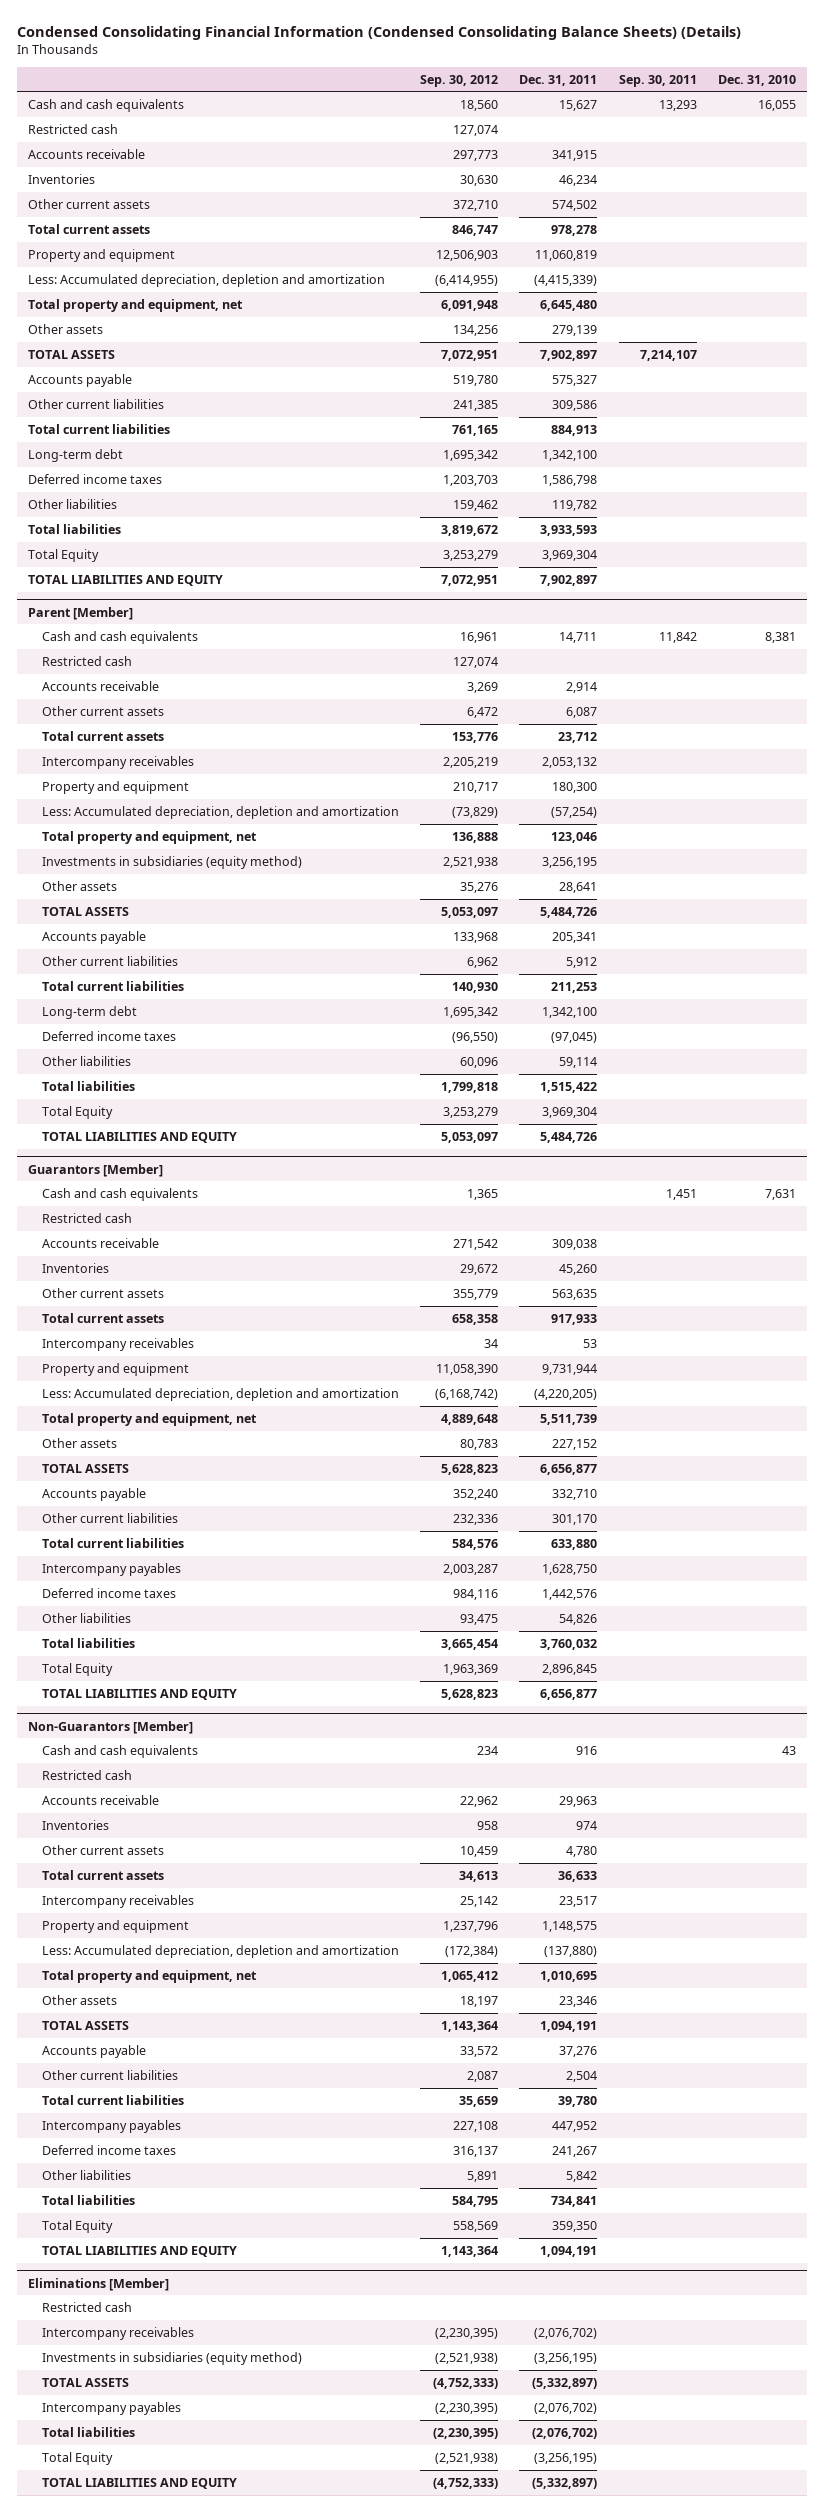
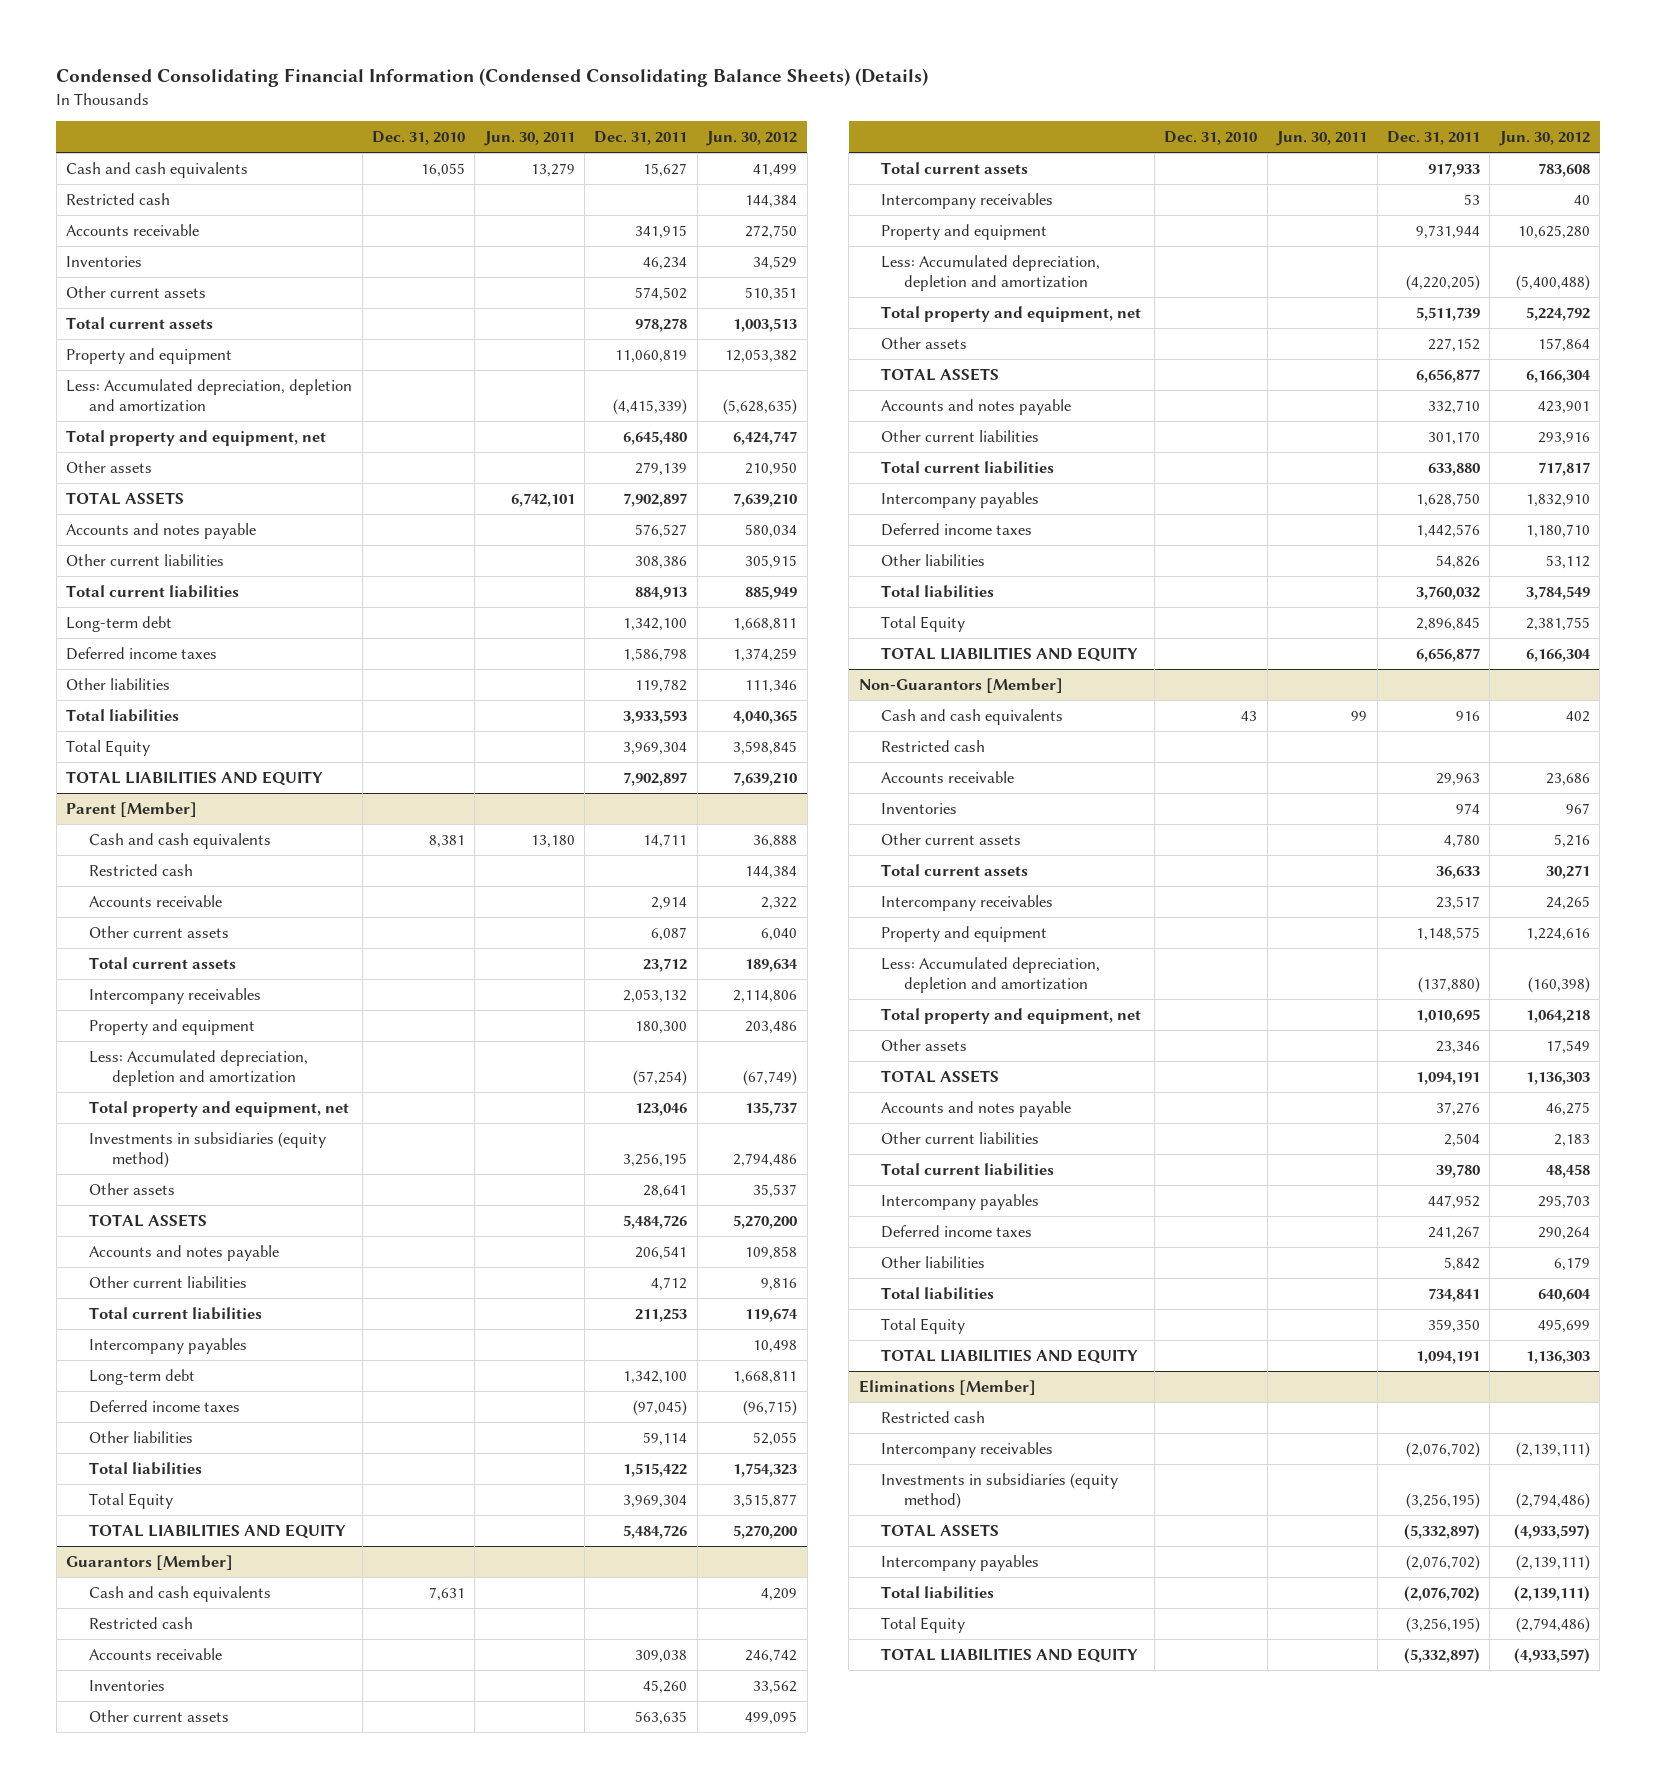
- | Sep. 30, 2012 | Dec. 31, 2011 | Sep. 30, 2011 | Dec. 31, 2010
+ | Dec. 31, 2010 | Jun. 30, 2011 | Dec. 31, 2011 | Jun. 30, 2012
- Accounts payable | 519,780 | 575,327 | |
- Other current liabilities | 241,385 | 309,586 | |
+ Accounts and notes payable | | | 576,527 | 580,034
+ Other current liabilities | | | 308,386 | 305,915
@ Parent [Member]
- Accounts payable | 133,968 | 205,341 | |
- Other current liabilities | 6,962 | 5,912 | |
+ Accounts and notes payable | | | 206,541 | 109,858
+ Other current liabilities | | | 4,712 | 9,816
+ Intercompany payables | | | | 10,498
@ Guarantors [Member]
- Accounts payable | 352,240 | 332,710 | |
+ Accounts and notes payable | | | 332,710 | 423,901
@ Non-Guarantors [Member]
- Accounts payable | 33,572 | 37,276 | |
+ Accounts and notes payable | | | 37,276 | 46,275

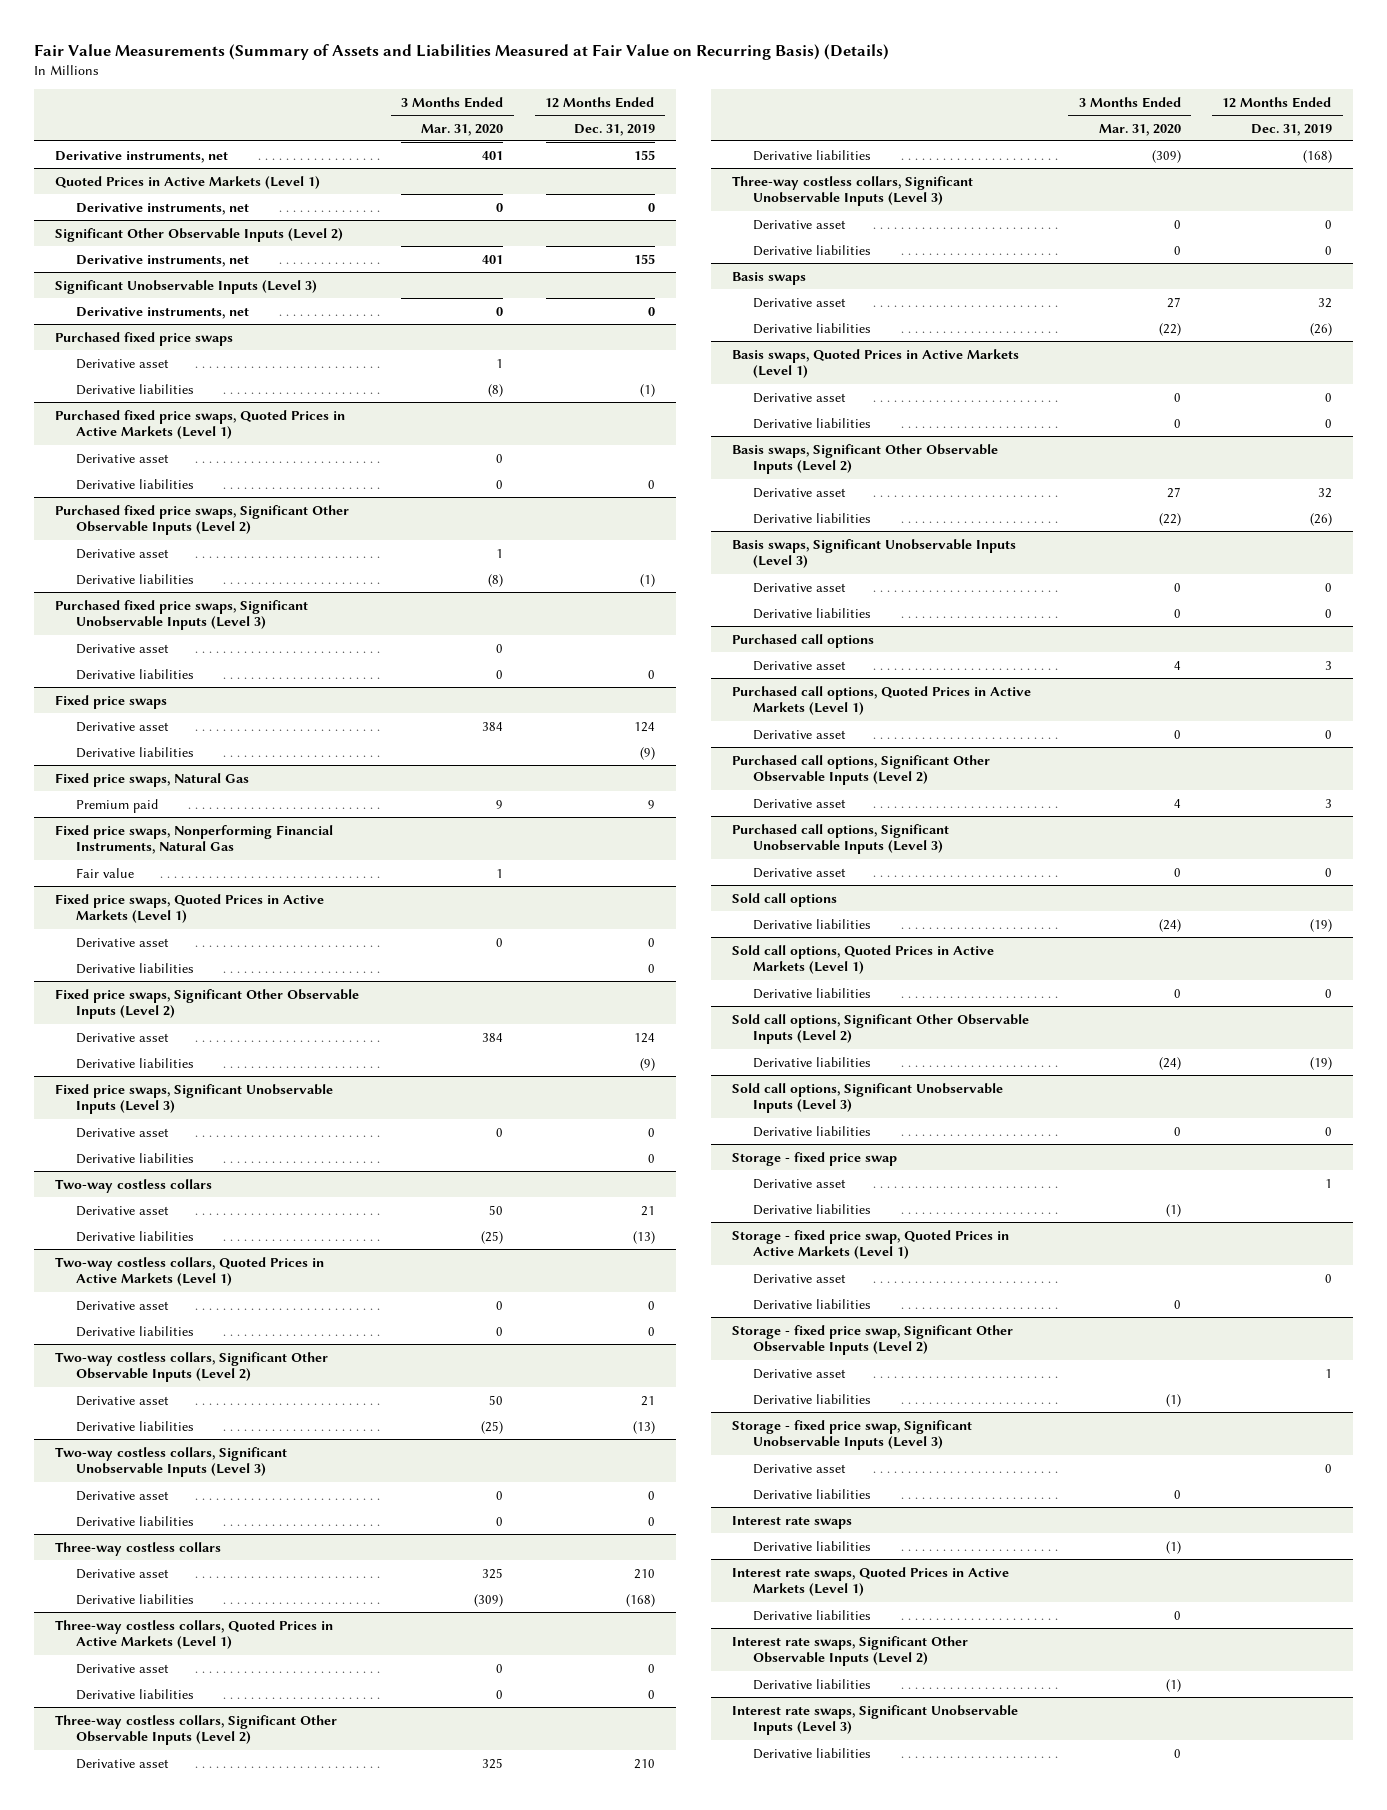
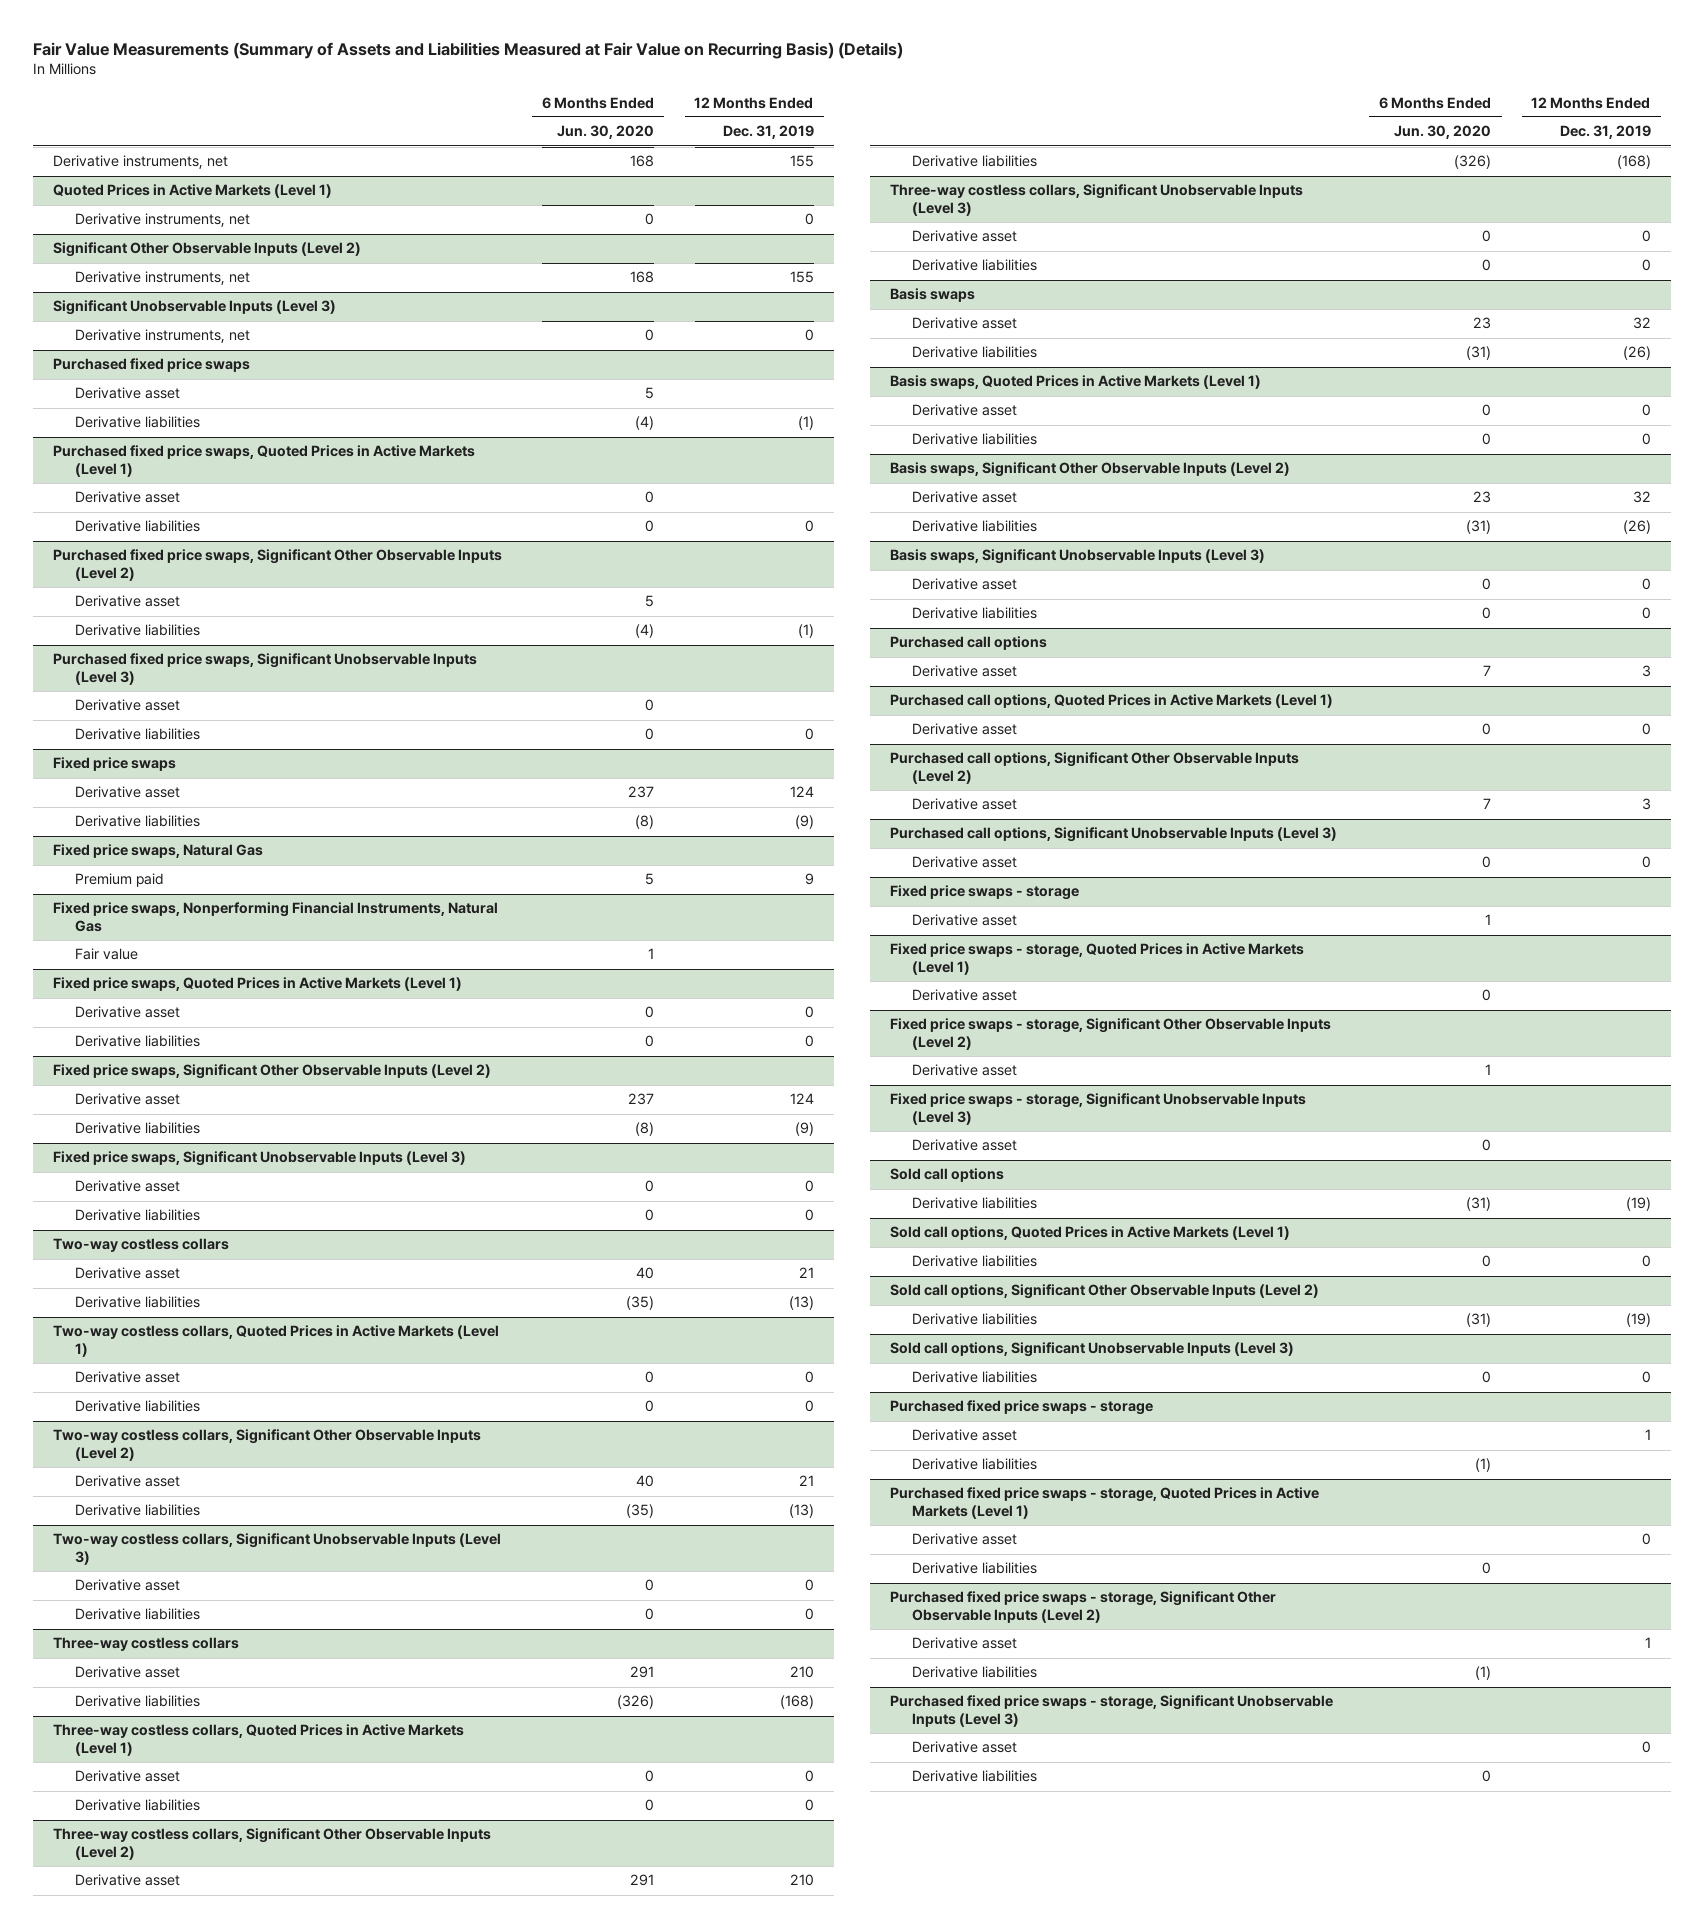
- | 3 Months Ended Mar. 31, 2020 | 12 Months Ended Dec. 31, 2019
+ | 6 Months Ended Jun. 30, 2020 | 12 Months Ended Dec. 31, 2019
+ Fixed price swaps - storage
+ Derivative asset | 1 |
+ Fixed price swaps - storage, Quoted Prices in Active Markets (Level 1)
+ Derivative asset | 0 |
+ Fixed price swaps - storage, Significant Other Observable Inputs (Level 2)
+ Derivative asset | 1 |
+ Fixed price swaps - storage, Significant Unobservable Inputs (Level 3)
+ Derivative asset | 0 |
- Storage - fixed price swap
+ Purchased fixed price swaps - storage
- Storage - fixed price swap, Quoted Prices in Active Markets (Level 1)
+ Purchased fixed price swaps - storage, Quoted Prices in Active Markets (Level 1)
- Storage - fixed price swap, Significant Other Observable Inputs (Level 2)
+ Purchased fixed price swaps - storage, Significant Other Observable Inputs (Level 2)
- Storage - fixed price swap, Significant Unobservable Inputs (Level 3)
+ Purchased fixed price swaps - storage, Significant Unobservable Inputs (Level 3)
- Interest rate swaps
- Derivative liabilities | (1) |
- Interest rate swaps, Quoted Prices in Active Markets (Level 1)
- Derivative liabilities | 0 |
- Interest rate swaps, Significant Other Observable Inputs (Level 2)
- Derivative liabilities | (1) |
- Interest rate swaps, Significant Unobservable Inputs (Level 3)
- Derivative liabilities | 0 |

